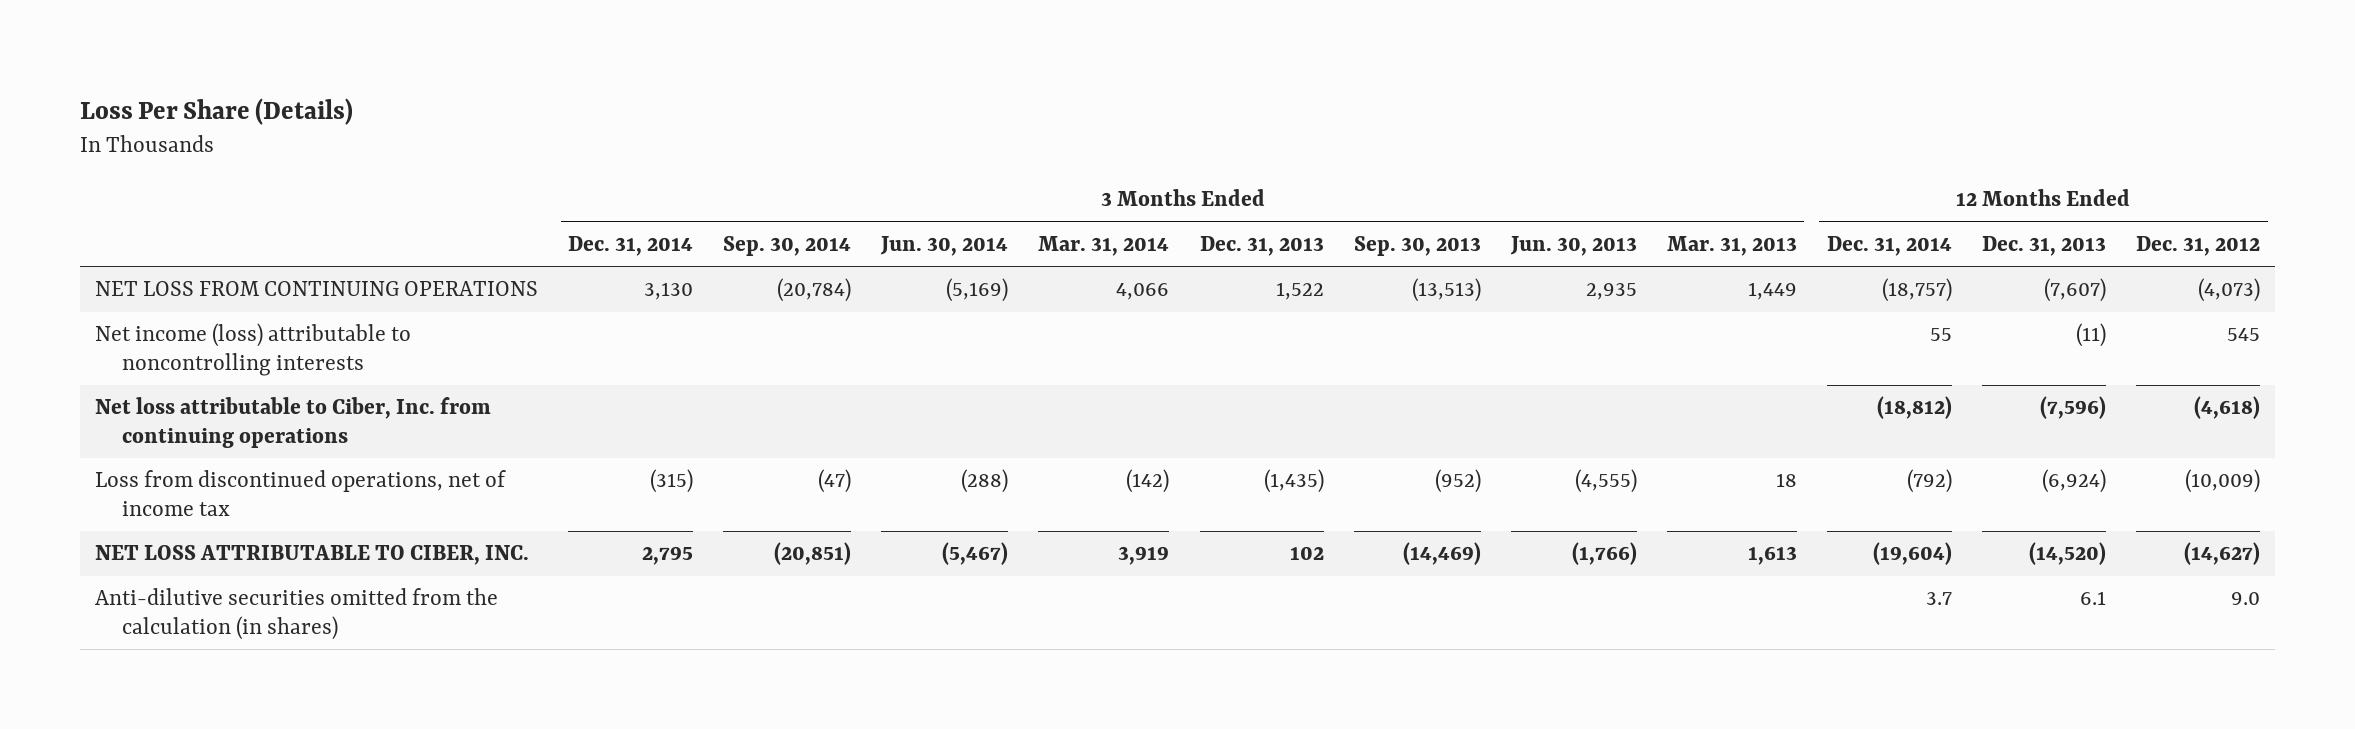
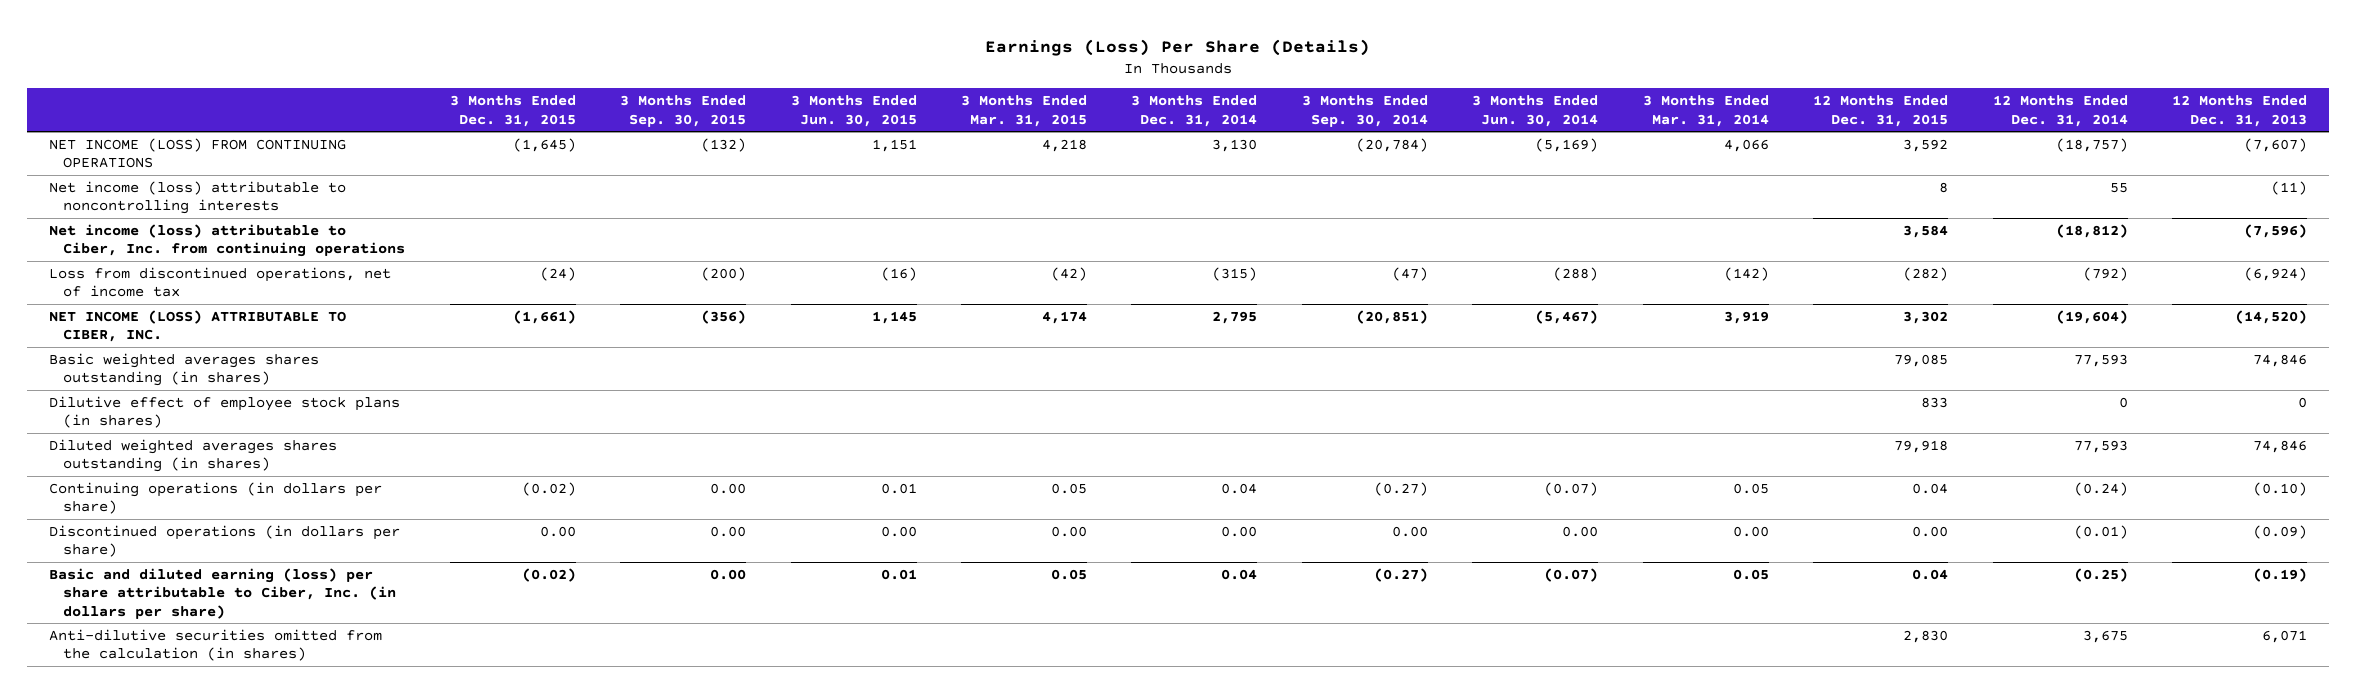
- Loss Per Share (Details)
+ Earnings (Loss) Per Share (Details)
- | 3 Months Ended Dec. 31, 2014 | 3 Months Ended Sep. 30, 2014 | 3 Months Ended Jun. 30, 2014 | 3 Months Ended Mar. 31, 2014 | 3 Months Ended Dec. 31, 2013 | 3 Months Ended Sep. 30, 2013 | 3 Months Ended Jun. 30, 2013 | 3 Months Ended Mar. 31, 2013 | 12 Months Ended Dec. 31, 2014 | 12 Months Ended Dec. 31, 2013 | 12 Months Ended Dec. 31, 2012
+ | 3 Months Ended Dec. 31, 2015 | 3 Months Ended Sep. 30, 2015 | 3 Months Ended Jun. 30, 2015 | 3 Months Ended Mar. 31, 2015 | 3 Months Ended Dec. 31, 2014 | 3 Months Ended Sep. 30, 2014 | 3 Months Ended Jun. 30, 2014 | 3 Months Ended Mar. 31, 2014 | 12 Months Ended Dec. 31, 2015 | 12 Months Ended Dec. 31, 2014 | 12 Months Ended Dec. 31, 2013
- NET LOSS FROM CONTINUING OPERATIONS | 3,130 | (20,784) | (5,169) | 4,066 | 1,522 | (13,513) | 2,935 | 1,449 | (18,757) | (7,607) | (4,073)
+ NET INCOME (LOSS) FROM CONTINUING OPERATIONS | (1,645) | (132) | 1,151 | 4,218 | 3,130 | (20,784) | (5,169) | 4,066 | 3,592 | (18,757) | (7,607)
- Net loss attributable to Ciber, Inc. from continuing operations | | | | | | | | | (18,812) | (7,596) | (4,618)
+ Net income (loss) attributable to Ciber, Inc. from continuing operations | | | | | | | | | 3,584 | (18,812) | (7,596)
- NET LOSS ATTRIBUTABLE TO CIBER, INC. | 2,795 | (20,851) | (5,467) | 3,919 | 102 | (14,469) | (1,766) | 1,613 | (19,604) | (14,520) | (14,627)
- Anti-dilutive securities omitted from the calculation (in shares) | | | | | | | | | 3.7 | 6.1 | 9.0
+ NET INCOME (LOSS) ATTRIBUTABLE TO CIBER, INC. | (1,661) | (356) | 1,145 | 4,174 | 2,795 | (20,851) | (5,467) | 3,919 | 3,302 | (19,604) | (14,520)
+ Basic weighted averages shares outstanding (in shares) | | | | | | | | | 79,085 | 77,593 | 74,846
+ Dilutive effect of employee stock plans (in shares) | | | | | | | | | 833 | 0 | 0
+ Diluted weighted averages shares outstanding (in shares) | | | | | | | | | 79,918 | 77,593 | 74,846
+ Continuing operations (in dollars per share) | (0.02) | 0.00 | 0.01 | 0.05 | 0.04 | (0.27) | (0.07) | 0.05 | 0.04 | (0.24) | (0.10)
+ Discontinued operations (in dollars per share) | 0.00 | 0.00 | 0.00 | 0.00 | 0.00 | 0.00 | 0.00 | 0.00 | 0.00 | (0.01) | (0.09)
+ Basic and diluted earning (loss) per share attributable to Ciber, Inc. (in dollars per share) | (0.02) | 0.00 | 0.01 | 0.05 | 0.04 | (0.27) | (0.07) | 0.05 | 0.04 | (0.25) | (0.19)
+ Anti-dilutive securities omitted from the calculation (in shares) | | | | | | | | | 2,830 | 3,675 | 6,071

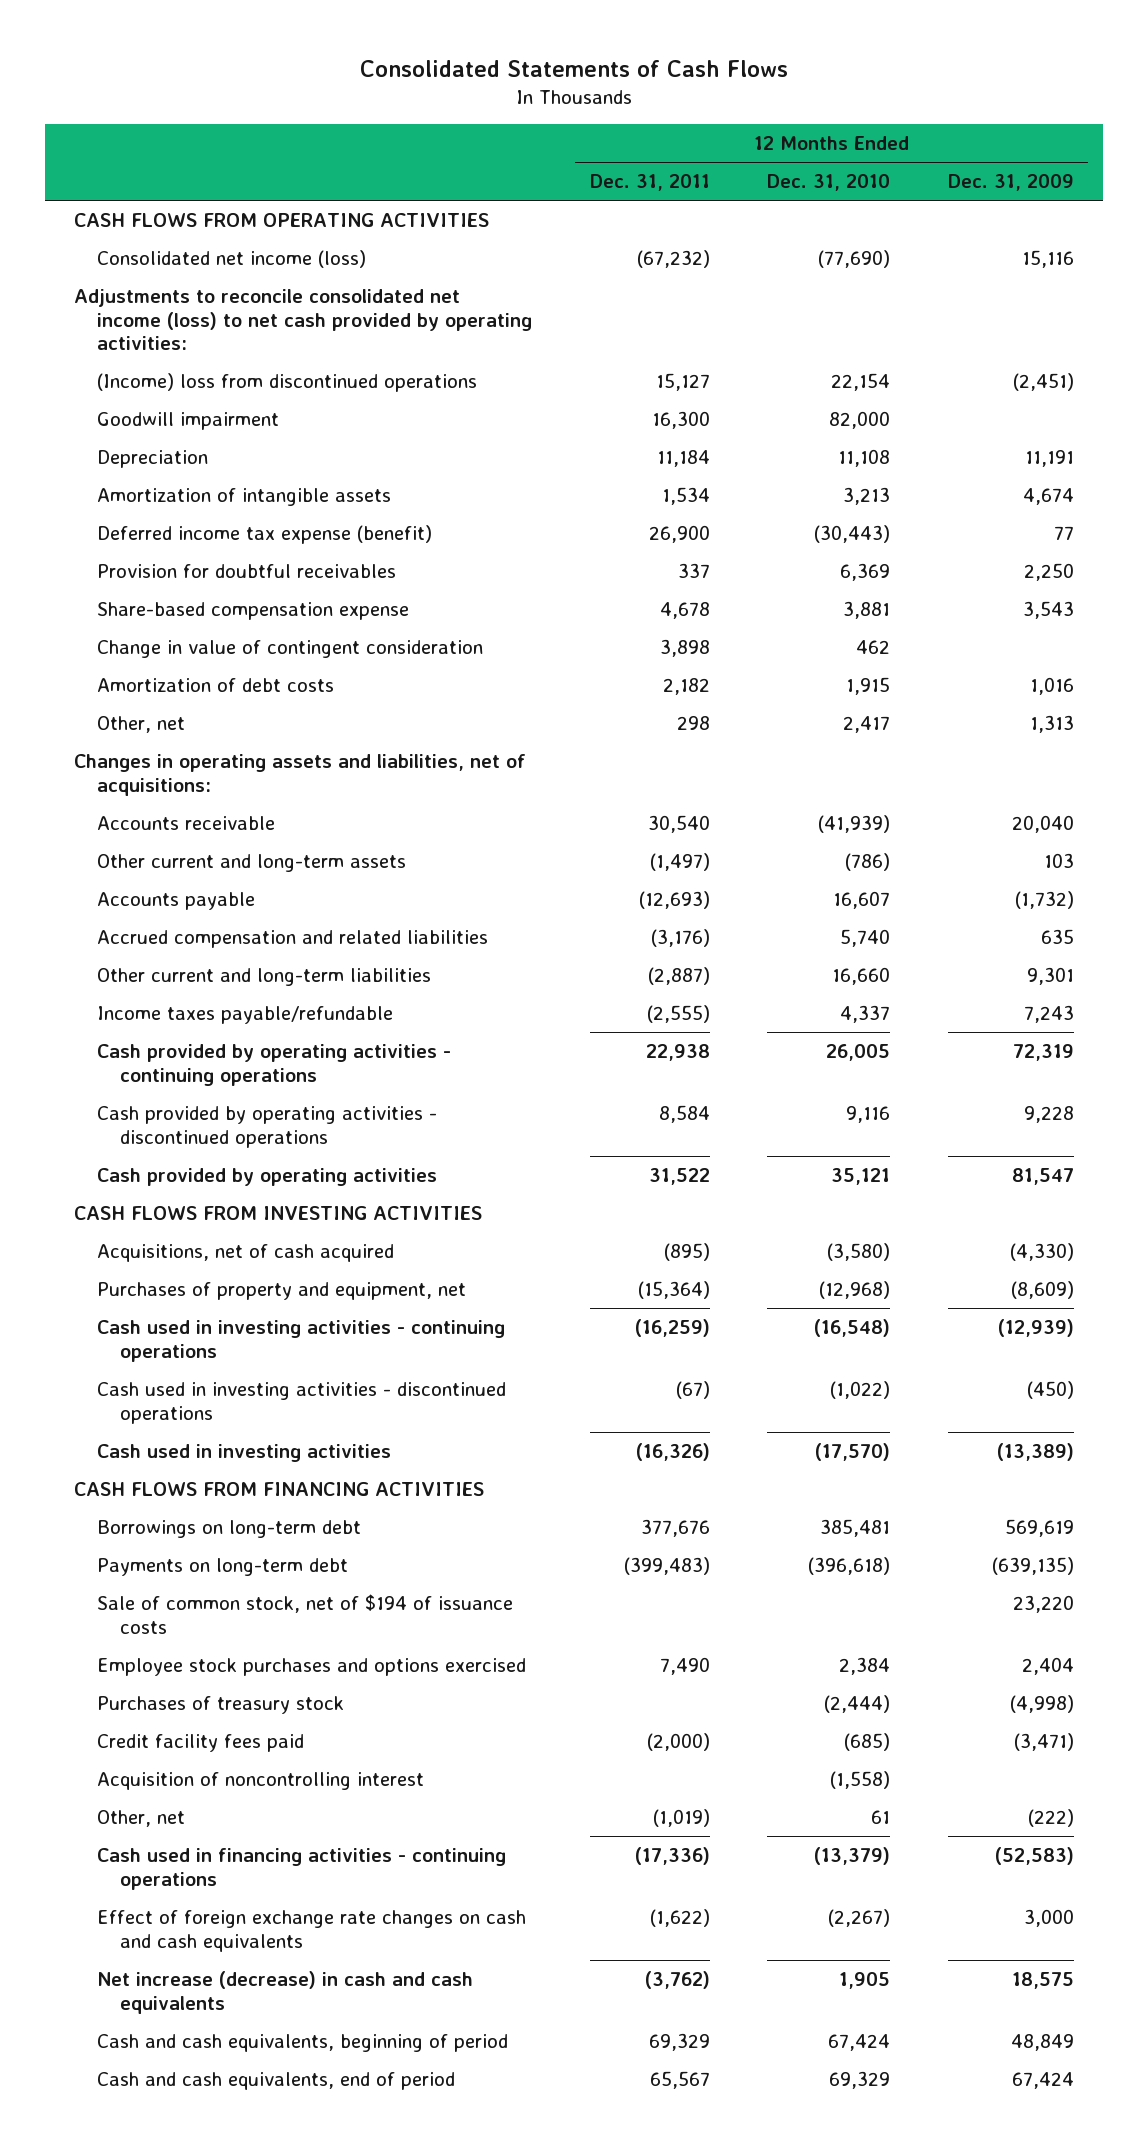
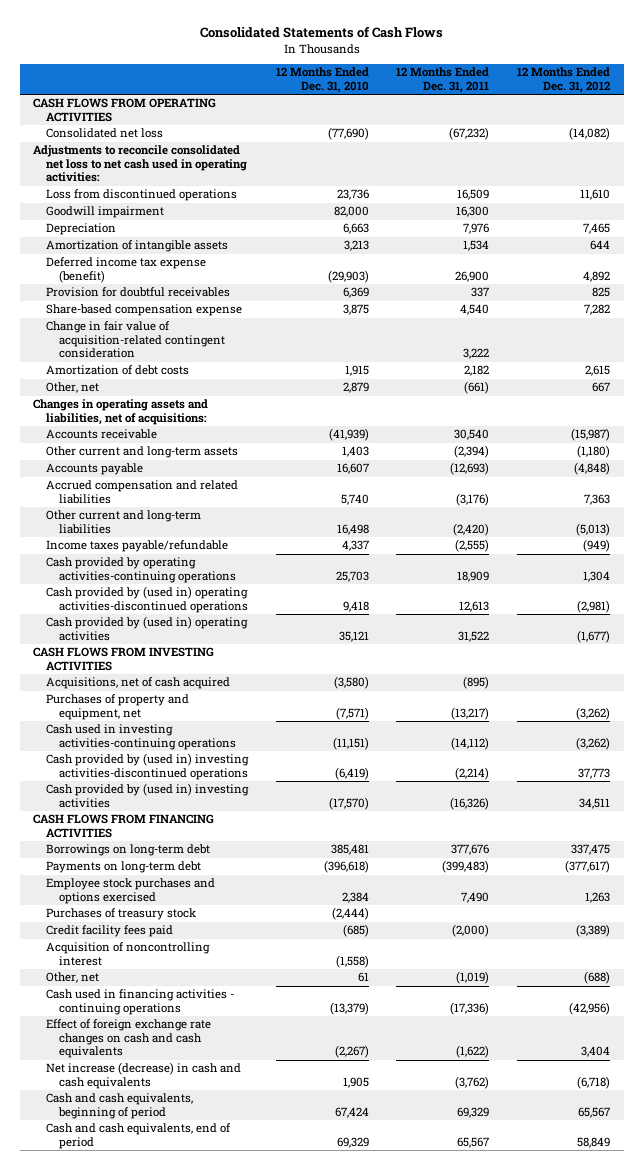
- | 12 Months Ended Dec. 31, 2011 | 12 Months Ended Dec. 31, 2010 | 12 Months Ended Dec. 31, 2009
+ | 12 Months Ended Dec. 31, 2010 | 12 Months Ended Dec. 31, 2011 | 12 Months Ended Dec. 31, 2012
- Consolidated net income (loss) | (67,232) | (77,690) | 15,116
- Adjustments to reconcile consolidated net income (loss) to net cash provided by operating activities:
- (Income) loss from discontinued operations | 15,127 | 22,154 | (2,451)
+ Consolidated net loss | (77,690) | (67,232) | (14,082)
+ Adjustments to reconcile consolidated net loss to net cash used in operating activities:
+ Loss from discontinued operations | 23,736 | 16,509 | 11,610
- Depreciation | 11,184 | 11,108 | 11,191
+ Depreciation | 6,663 | 7,976 | 7,465
- Deferred income tax expense (benefit) | 26,900 | (30,443) | 77
+ Deferred income tax expense (benefit) | (29,903) | 26,900 | 4,892
- Share-based compensation expense | 4,678 | 3,881 | 3,543
- Change in value of contingent consideration | 3,898 | 462 |
+ Share-based compensation expense | 3,875 | 4,540 | 7,282
+ Change in fair value of acquisition-related contingent consideration | | 3,222 |
- Other, net | 298 | 2,417 | 1,313
+ Other, net | 2,879 | (661) | 667
- Other current and long-term assets | (1,497) | (786) | 103
+ Other current and long-term assets | 1,403 | (2,394) | (1,180)
- Other current and long-term liabilities | (2,887) | 16,660 | 9,301
+ Other current and long-term liabilities | 16,498 | (2,420) | (5,013)
- Cash provided by operating activities - continuing operations | 22,938 | 26,005 | 72,319
- Cash provided by operating activities - discontinued operations | 8,584 | 9,116 | 9,228
- Cash provided by operating activities | 31,522 | 35,121 | 81,547
+ Cash provided by operating activities-continuing operations | 25,703 | 18,909 | 1,304
+ Cash provided by (used in) operating activities-discontinued operations | 9,418 | 12,613 | (2,981)
+ Cash provided by (used in) operating activities | 35,121 | 31,522 | (1,677)
- Purchases of property and equipment, net | (15,364) | (12,968) | (8,609)
- Cash used in investing activities - continuing operations | (16,259) | (16,548) | (12,939)
- Cash used in investing activities - discontinued operations | (67) | (1,022) | (450)
- Cash used in investing activities | (16,326) | (17,570) | (13,389)
+ Purchases of property and equipment, net | (7,571) | (13,217) | (3,262)
+ Cash used in investing activities-continuing operations | (11,151) | (14,112) | (3,262)
+ Cash provided by (used in) investing activities-discontinued operations | (6,419) | (2,214) | 37,773
+ Cash provided by (used in) investing activities | (17,570) | (16,326) | 34,511
- Sale of common stock, net of $194 of issuance costs | | | 23,220

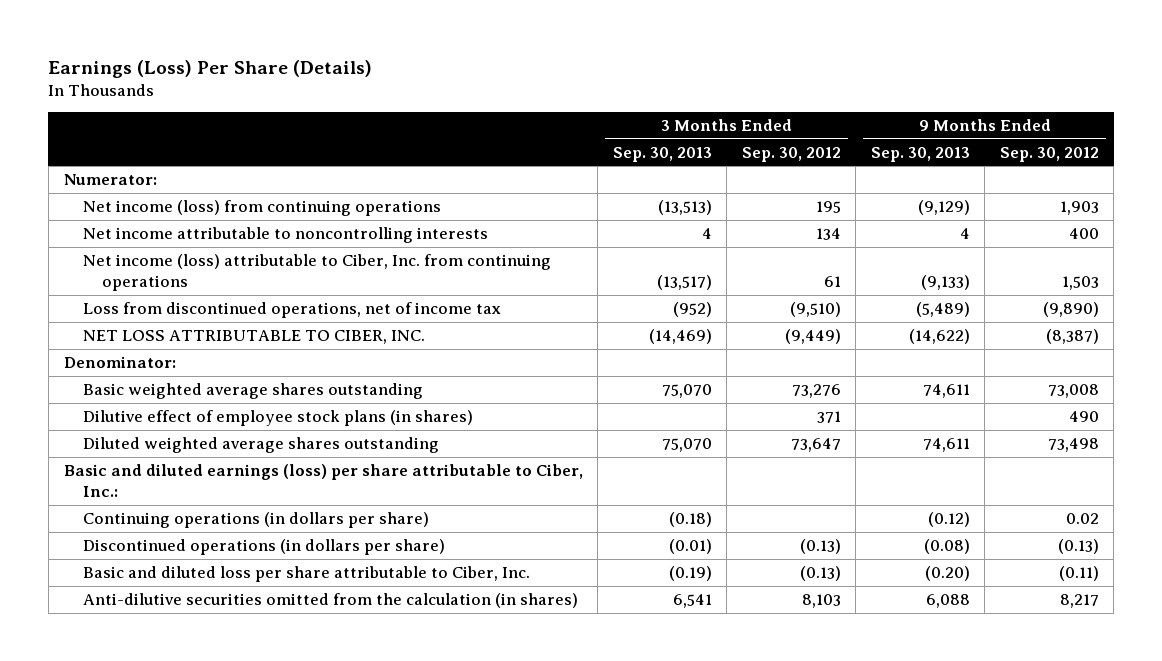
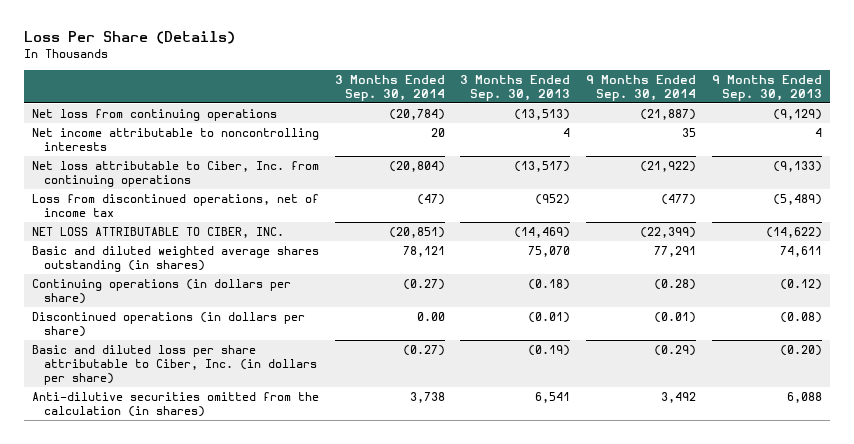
- Earnings (Loss) Per Share (Details)
+ Loss Per Share (Details)
- | 3 Months Ended Sep. 30, 2013 | 3 Months Ended Sep. 30, 2012 | 9 Months Ended Sep. 30, 2013 | 9 Months Ended Sep. 30, 2012
+ | 3 Months Ended Sep. 30, 2014 | 3 Months Ended Sep. 30, 2013 | 9 Months Ended Sep. 30, 2014 | 9 Months Ended Sep. 30, 2013
- Numerator:
- Net income (loss) from continuing operations | (13,513) | 195 | (9,129) | 1,903
+ Net loss from continuing operations | (20,784) | (13,513) | (21,887) | (9,129)
- Net income (loss) attributable to Ciber, Inc. from continuing operations | (13,517) | 61 | (9,133) | 1,503
+ Net loss attributable to Ciber, Inc. from continuing operations | (20,804) | (13,517) | (21,922) | (9,133)
- Denominator:
- Basic weighted average shares outstanding | 75,070 | 73,276 | 74,611 | 73,008
- Dilutive effect of employee stock plans (in shares) | | 371 | | 490
- Diluted weighted average shares outstanding | 75,070 | 73,647 | 74,611 | 73,498
- Basic and diluted earnings (loss) per share attributable to Ciber, Inc.:
+ Basic and diluted weighted average shares outstanding (in shares) | 78,121 | 75,070 | 77,291 | 74,611
- Basic and diluted loss per share attributable to Ciber, Inc. | (0.19) | (0.13) | (0.20) | (0.11)
+ Basic and diluted loss per share attributable to Ciber, Inc. (in dollars per share) | (0.27) | (0.19) | (0.29) | (0.20)

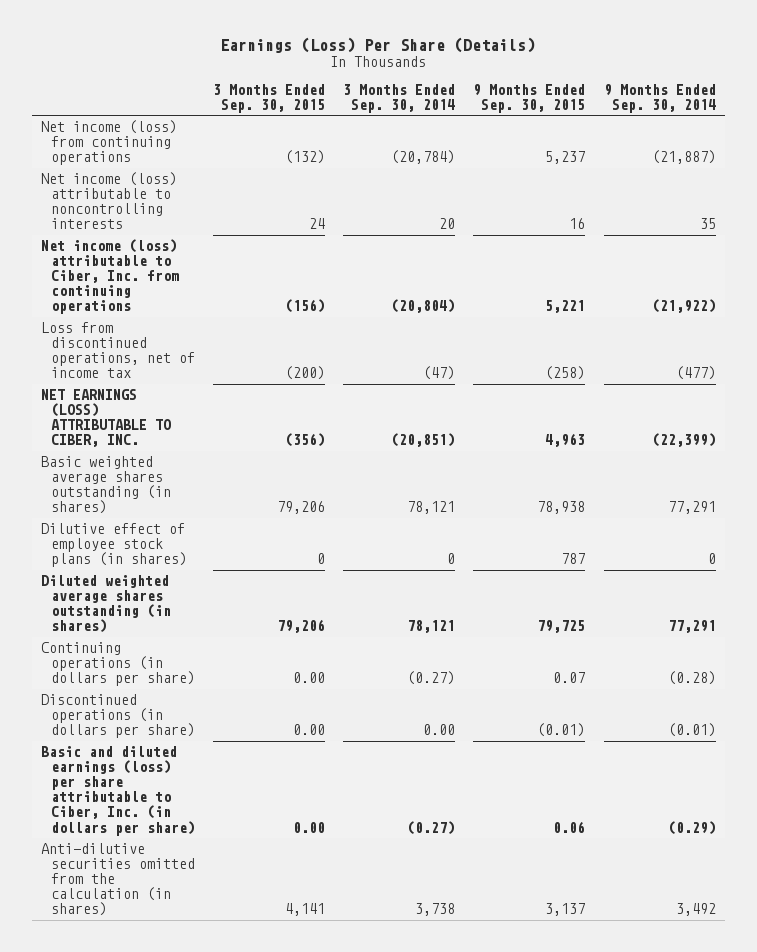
- Loss Per Share (Details)
+ Earnings (Loss) Per Share (Details)
- | 3 Months Ended Sep. 30, 2014 | 3 Months Ended Sep. 30, 2013 | 9 Months Ended Sep. 30, 2014 | 9 Months Ended Sep. 30, 2013
+ | 3 Months Ended Sep. 30, 2015 | 3 Months Ended Sep. 30, 2014 | 9 Months Ended Sep. 30, 2015 | 9 Months Ended Sep. 30, 2014
- Net loss from continuing operations | (20,784) | (13,513) | (21,887) | (9,129)
- Net income attributable to noncontrolling interests | 20 | 4 | 35 | 4
- Net loss attributable to Ciber, Inc. from continuing operations | (20,804) | (13,517) | (21,922) | (9,133)
+ Net income (loss) from continuing operations | (132) | (20,784) | 5,237 | (21,887)
+ Net income (loss) attributable to noncontrolling interests | 24 | 20 | 16 | 35
+ Net income (loss) attributable to Ciber, Inc. from continuing operations | (156) | (20,804) | 5,221 | (21,922)
- NET LOSS ATTRIBUTABLE TO CIBER, INC. | (20,851) | (14,469) | (22,399) | (14,622)
- Basic and diluted weighted average shares outstanding (in shares) | 78,121 | 75,070 | 77,291 | 74,611
+ NET EARNINGS (LOSS) ATTRIBUTABLE TO CIBER, INC. | (356) | (20,851) | 4,963 | (22,399)
+ Basic weighted average shares outstanding (in shares) | 79,206 | 78,121 | 78,938 | 77,291
+ Dilutive effect of employee stock plans (in shares) | 0 | 0 | 787 | 0
+ Diluted weighted average shares outstanding (in shares) | 79,206 | 78,121 | 79,725 | 77,291
- Basic and diluted loss per share attributable to Ciber, Inc. (in dollars per share) | (0.27) | (0.19) | (0.29) | (0.20)
+ Basic and diluted earnings (loss) per share attributable to Ciber, Inc. (in dollars per share) | 0.00 | (0.27) | 0.06 | (0.29)

